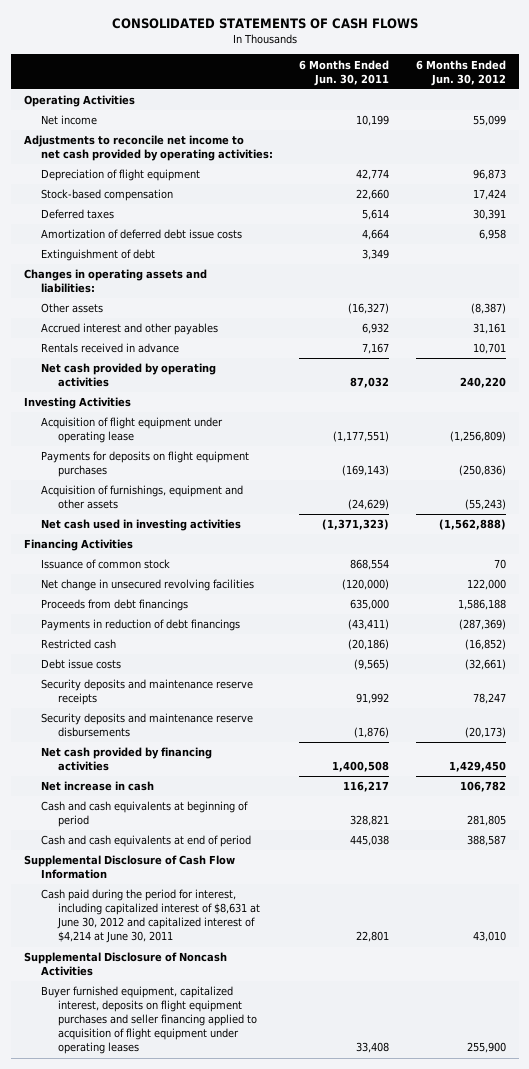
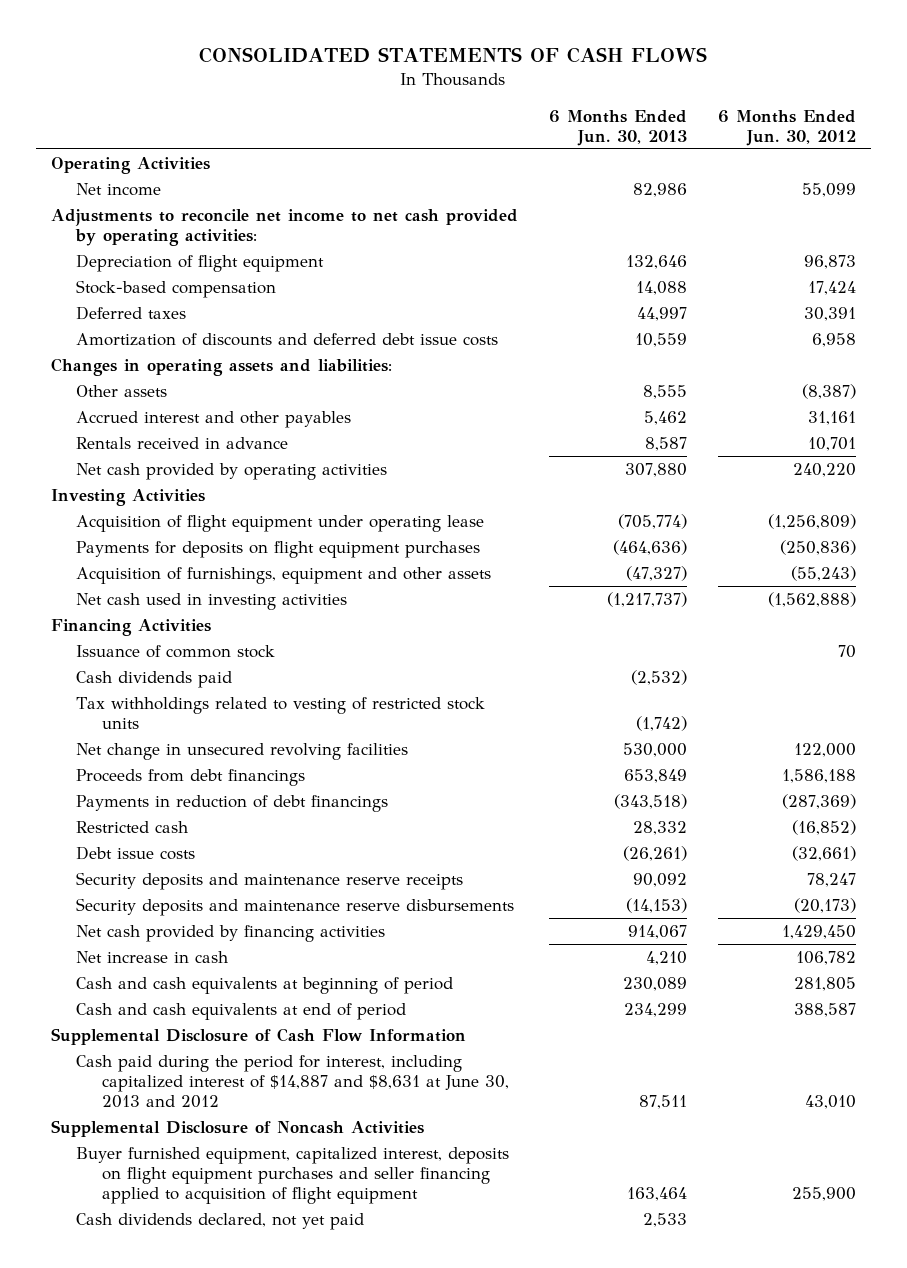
- | 6 Months Ended Jun. 30, 2011 | 6 Months Ended Jun. 30, 2012
+ | 6 Months Ended Jun. 30, 2013 | 6 Months Ended Jun. 30, 2012
- Amortization of deferred debt issue costs | 4,664 | 6,958
- Extinguishment of debt | 3,349 |
+ Amortization of discounts and deferred debt issue costs | 10,559 | 6,958
+ Cash dividends paid | (2,532) |
+ Tax withholdings related to vesting of restricted stock units | (1,742) |
- Cash paid during the period for interest, including capitalized interest of $8,631 at June 30, 2012 and capitalized interest of $4,214 at June 30, 2011 | 22,801 | 43,010
+ Cash paid during the period for interest, including capitalized interest of $14,887 and $8,631 at June 30, 2013 and 2012 | 87,511 | 43,010
- Buyer furnished equipment, capitalized interest, deposits on flight equipment purchases and seller financing applied to acquisition of flight equipment under operating leases | 33,408 | 255,900
+ Buyer furnished equipment, capitalized interest, deposits on flight equipment purchases and seller financing applied to acquisition of flight equipment | 163,464 | 255,900
+ Cash dividends declared, not yet paid | 2,533 |

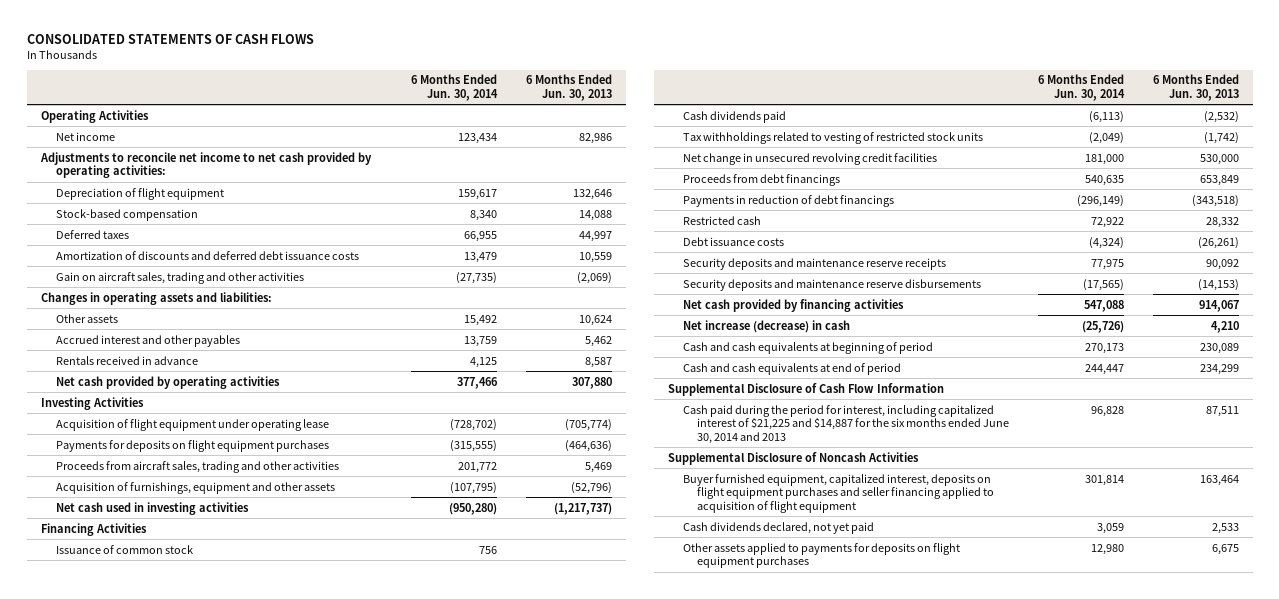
- | 6 Months Ended Jun. 30, 2013 | 6 Months Ended Jun. 30, 2012
+ | 6 Months Ended Jun. 30, 2014 | 6 Months Ended Jun. 30, 2013
- Amortization of discounts and deferred debt issue costs | 10,559 | 6,958
+ Amortization of discounts and deferred debt issuance costs | 13,479 | 10,559
+ Gain on aircraft sales, trading and other activities | (27,735) | (2,069)
- Other assets | 8,555 | (8,387)
+ Other assets | 15,492 | 10,624
- Acquisition of furnishings, equipment and other assets | (47,327) | (55,243)
+ Proceeds from aircraft sales, trading and other activities | 201,772 | 5,469
+ Acquisition of furnishings, equipment and other assets | (107,795) | (52,796)
- Net change in unsecured revolving facilities | 530,000 | 122,000
+ Net change in unsecured revolving credit facilities | 181,000 | 530,000
- Debt issue costs | (26,261) | (32,661)
+ Debt issuance costs | (4,324) | (26,261)
- Net increase in cash | 4,210 | 106,782
+ Net increase (decrease) in cash | (25,726) | 4,210
- Cash paid during the period for interest, including capitalized interest of $14,887 and $8,631 at June 30, 2013 and 2012 | 87,511 | 43,010
+ Cash paid during the period for interest, including capitalized interest of $21,225 and $14,887 for the six months ended June 30, 2014 and 2013 | 96,828 | 87,511
+ Other assets applied to payments for deposits on flight equipment purchases | 12,980 | 6,675

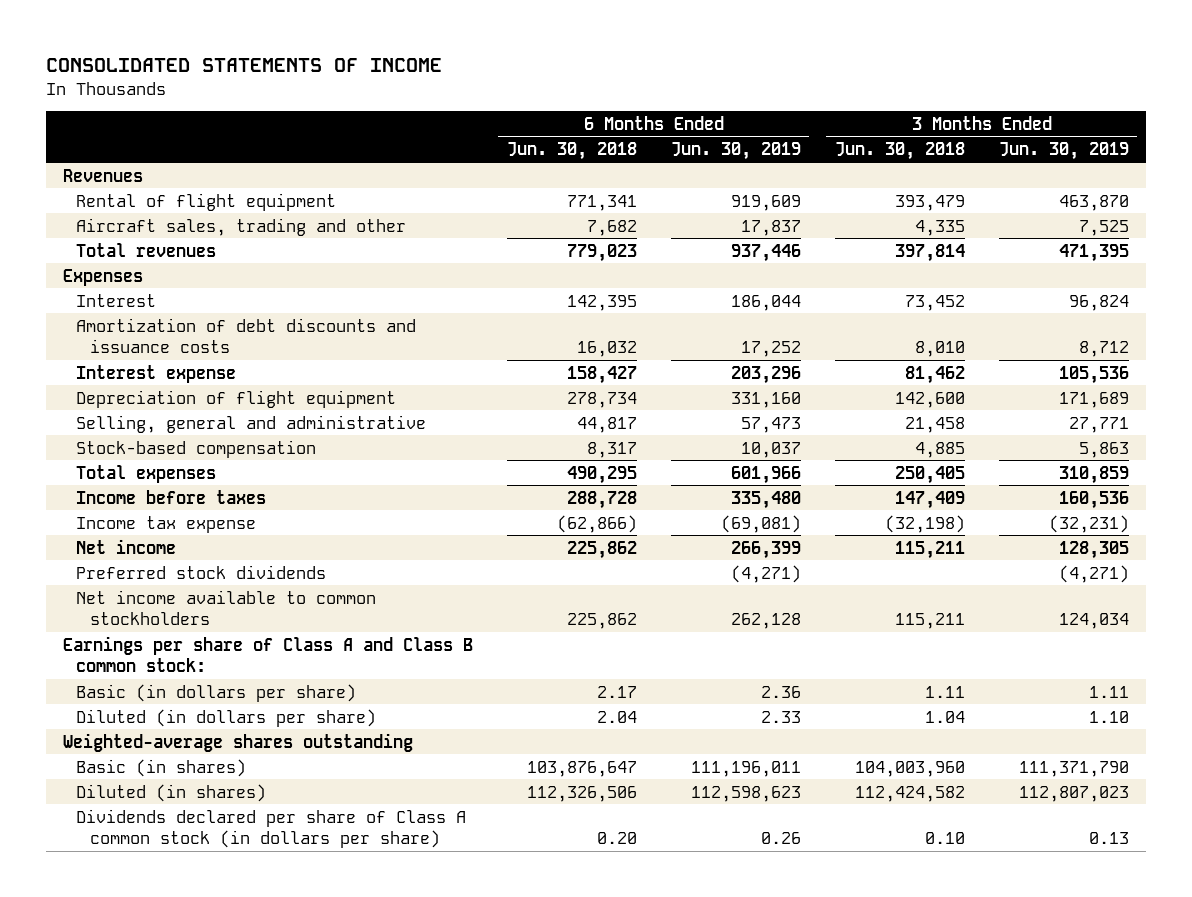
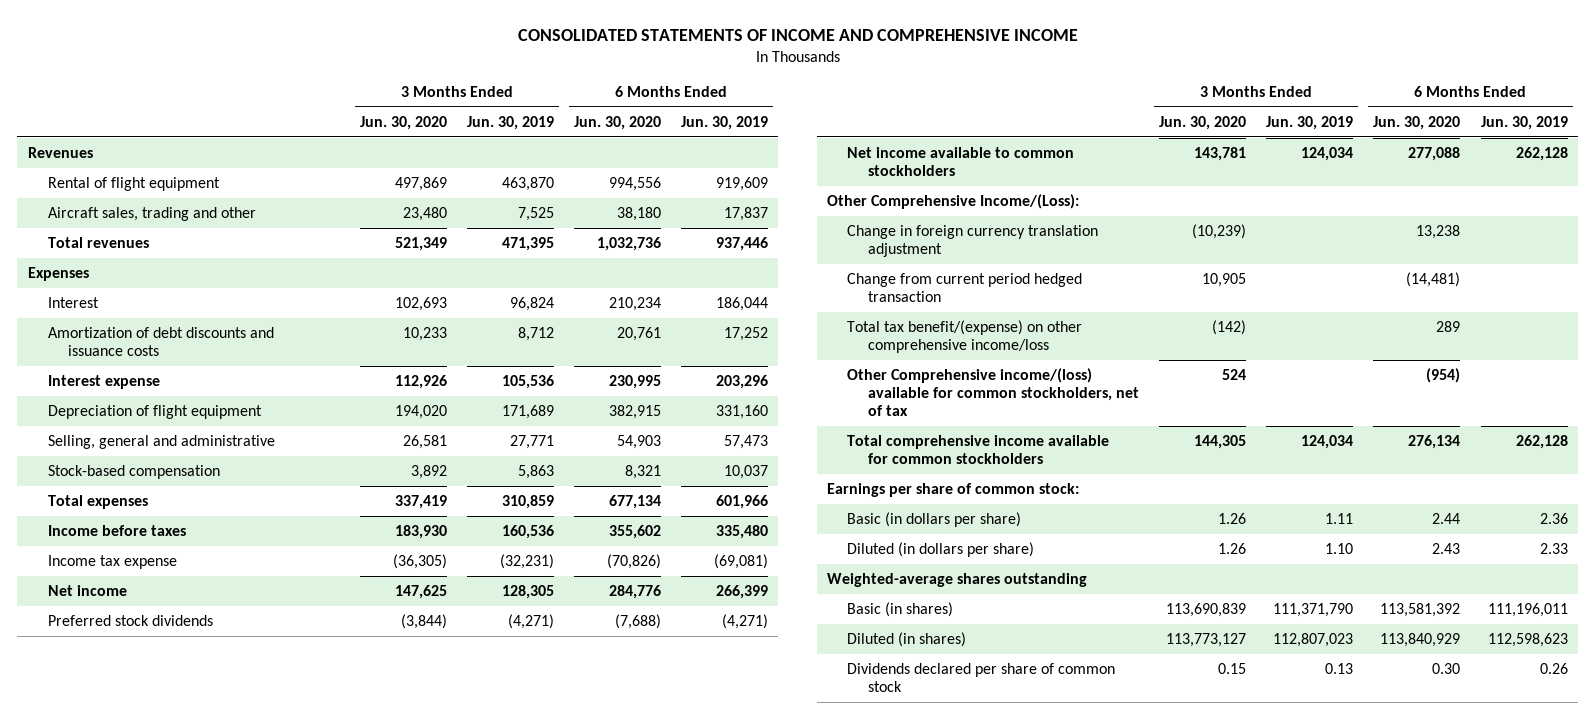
- CONSOLIDATED STATEMENTS OF INCOME
+ CONSOLIDATED STATEMENTS OF INCOME AND COMPREHENSIVE INCOME
- | 6 Months Ended Jun. 30, 2018 | 6 Months Ended Jun. 30, 2019 | 3 Months Ended Jun. 30, 2018 | 3 Months Ended Jun. 30, 2019
+ | 3 Months Ended Jun. 30, 2020 | 3 Months Ended Jun. 30, 2019 | 6 Months Ended Jun. 30, 2020 | 6 Months Ended Jun. 30, 2019
- Earnings per share of Class A and Class B common stock:
+ Other Comprehensive Income/(Loss):
+ Change in foreign currency translation adjustment | (10,239) | | 13,238 |
+ Change from current period hedged transaction | 10,905 | | (14,481) |
+ Total tax benefit/(expense) on other comprehensive income/loss | (142) | | 289 |
+ Other Comprehensive income/(loss) available for common stockholders, net of tax | 524 | | (954) |
+ Total comprehensive income available for common stockholders | 144,305 | 124,034 | 276,134 | 262,128
+ Earnings per share of common stock:
- Dividends declared per share of Class A common stock (in dollars per share) | 0.20 | 0.26 | 0.10 | 0.13
+ Dividends declared per share of common stock | 0.15 | 0.13 | 0.30 | 0.26

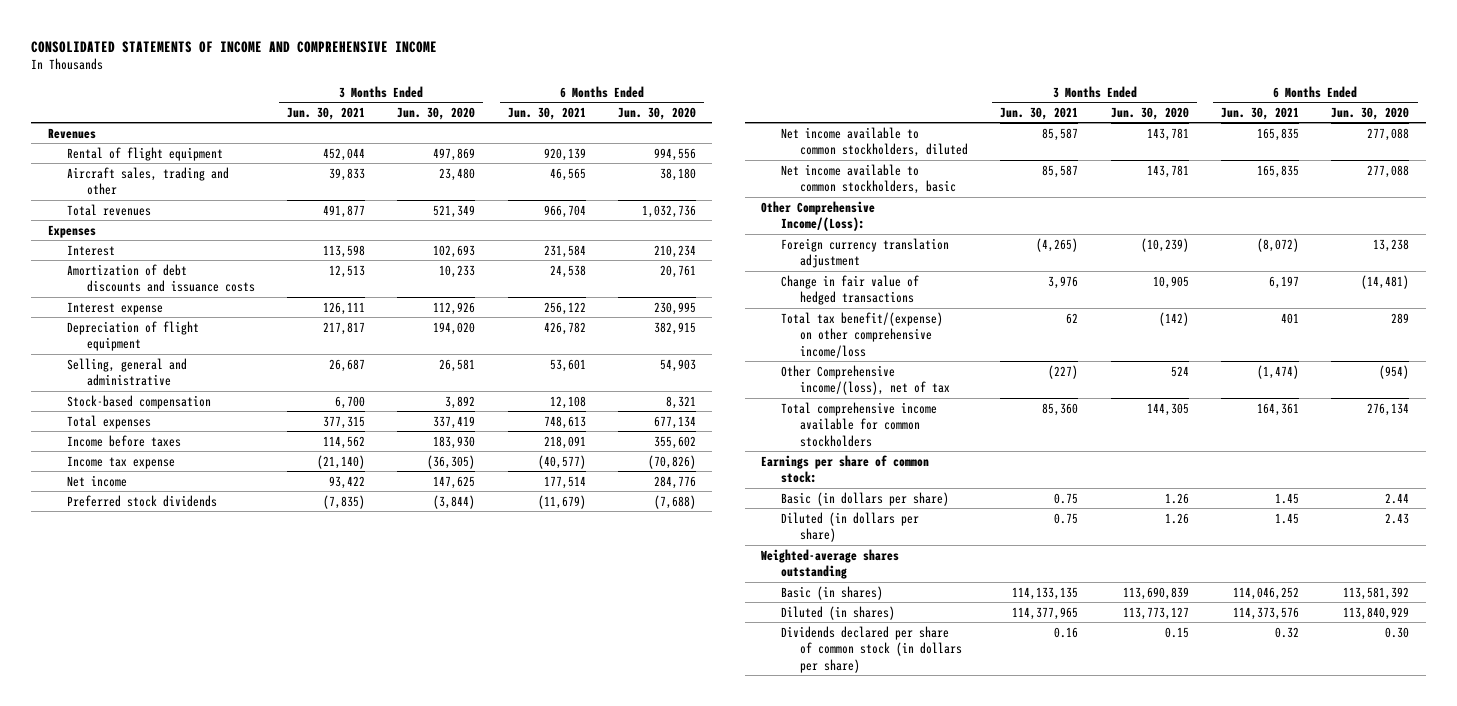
- | 3 Months Ended Jun. 30, 2020 | 3 Months Ended Jun. 30, 2019 | 6 Months Ended Jun. 30, 2020 | 6 Months Ended Jun. 30, 2019
+ | 3 Months Ended Jun. 30, 2021 | 3 Months Ended Jun. 30, 2020 | 6 Months Ended Jun. 30, 2021 | 6 Months Ended Jun. 30, 2020
- Net income available to common stockholders | 143,781 | 124,034 | 277,088 | 262,128
+ Net income available to common stockholders, diluted | 85,587 | 143,781 | 165,835 | 277,088
+ Net income available to common stockholders, basic | 85,587 | 143,781 | 165,835 | 277,088
- Change in foreign currency translation adjustment | (10,239) | | 13,238 |
- Change from current period hedged transaction | 10,905 | | (14,481) |
+ Foreign currency translation adjustment | (4,265) | (10,239) | (8,072) | 13,238
+ Change in fair value of hedged transactions | 3,976 | 10,905 | 6,197 | (14,481)
- Other Comprehensive income/(loss) available for common stockholders, net of tax | 524 | | (954) |
+ Other Comprehensive income/(loss), net of tax | (227) | 524 | (1,474) | (954)
- Dividends declared per share of common stock | 0.15 | 0.13 | 0.30 | 0.26
+ Dividends declared per share of common stock (in dollars per share) | 0.16 | 0.15 | 0.32 | 0.30

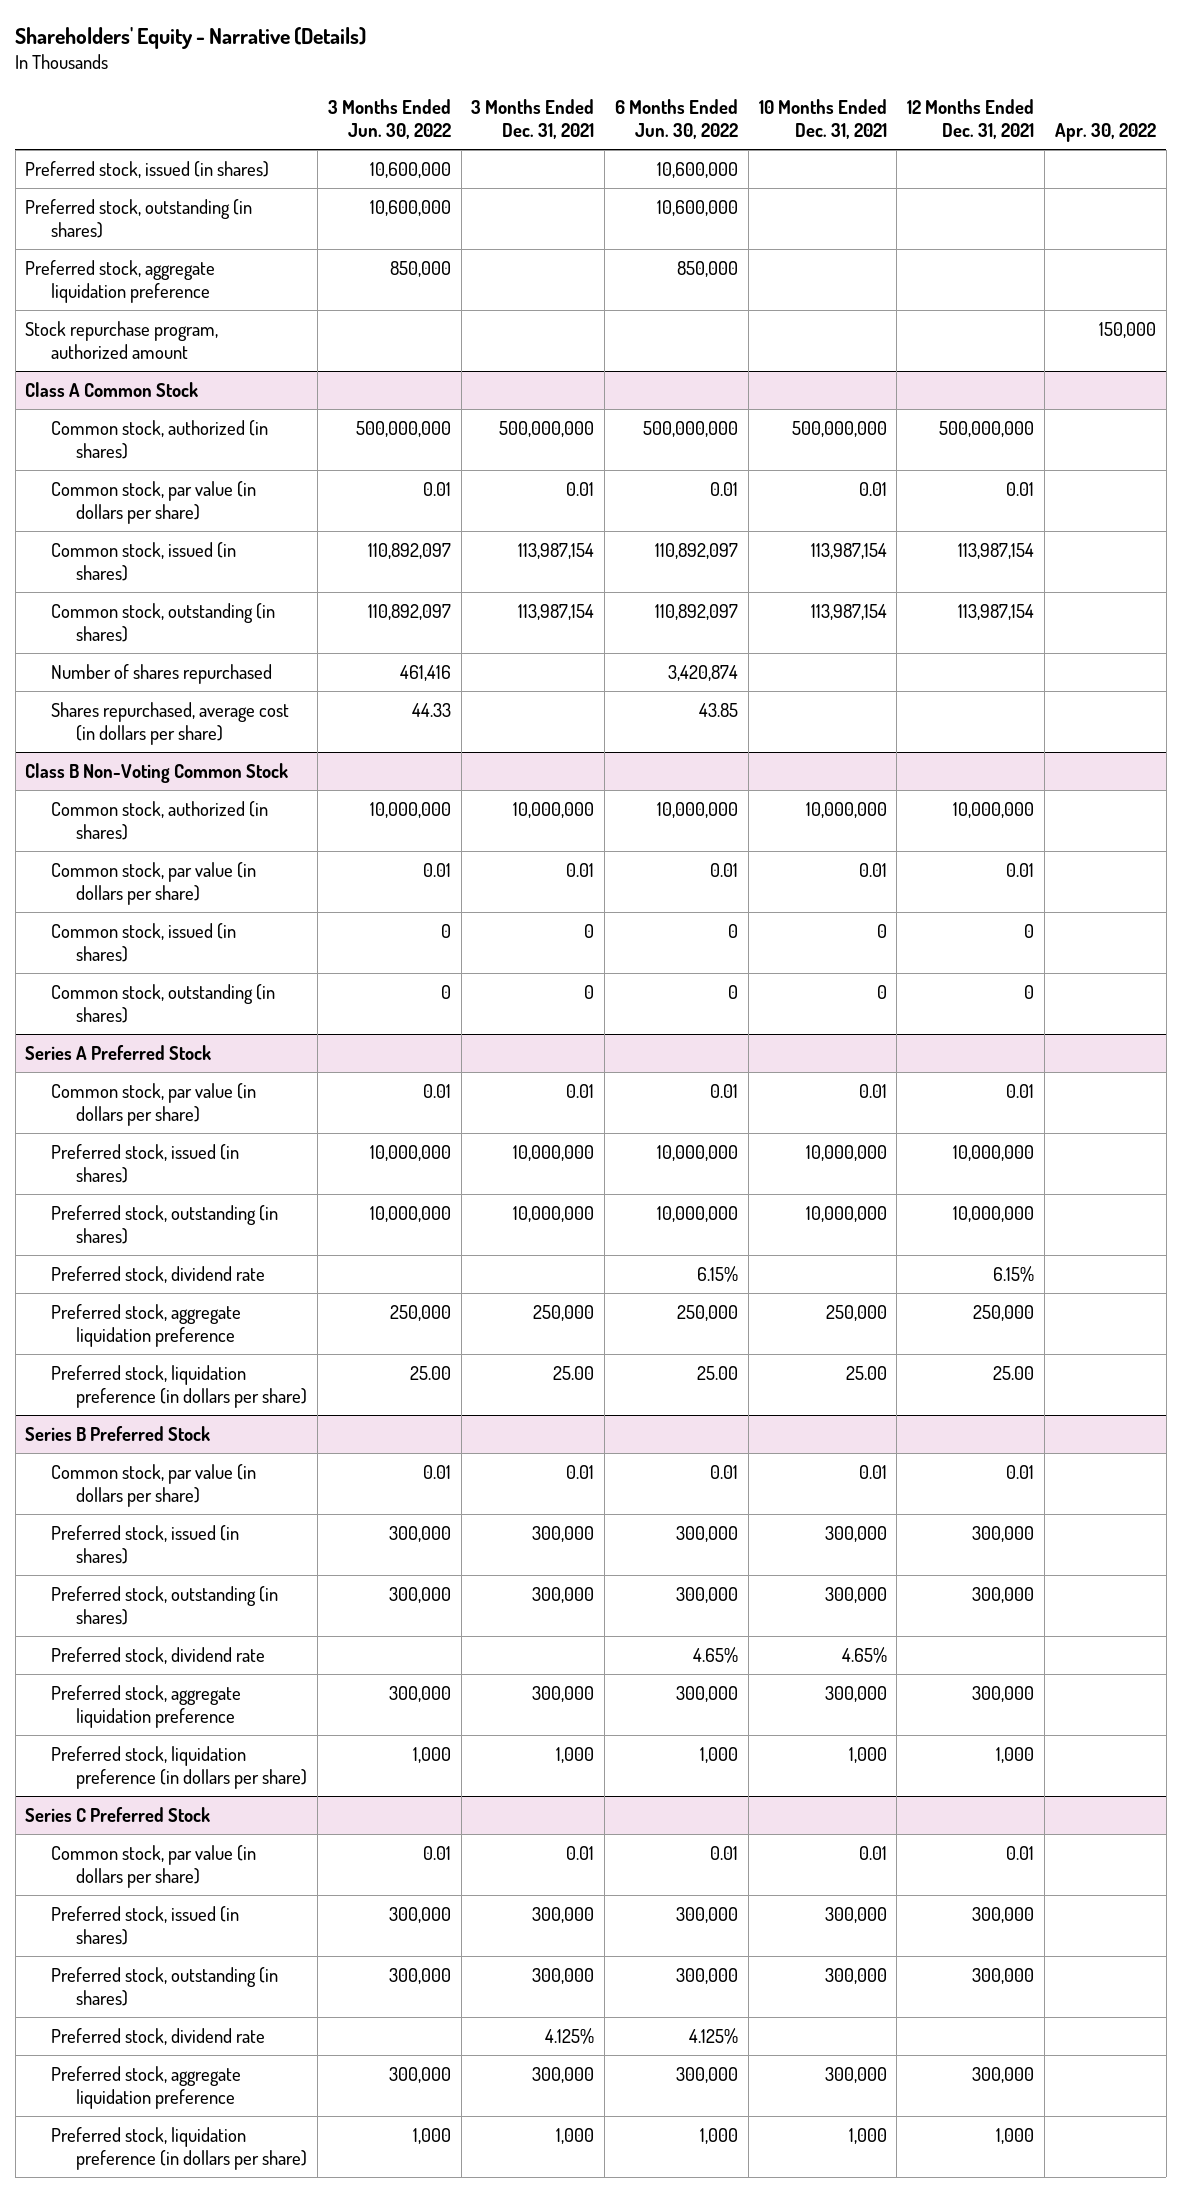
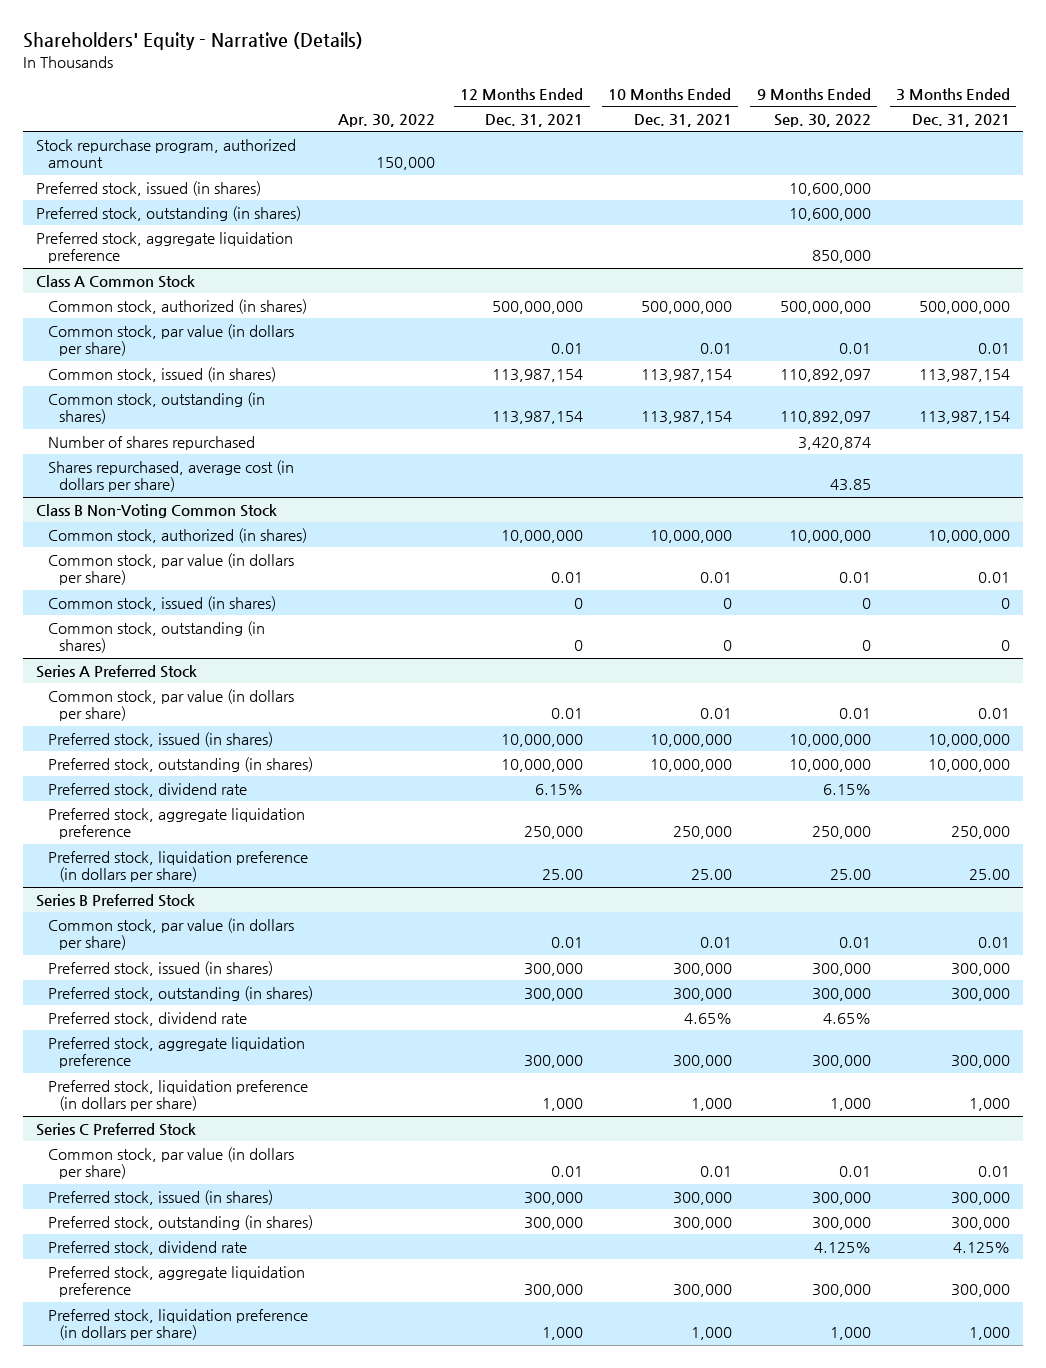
- | 3 Months Ended Jun. 30, 2022 | 3 Months Ended Dec. 31, 2021 | 6 Months Ended Jun. 30, 2022 | 10 Months Ended Dec. 31, 2021 | 12 Months Ended Dec. 31, 2021 | Apr. 30, 2022
+ | Apr. 30, 2022 | 12 Months Ended Dec. 31, 2021 | 10 Months Ended Dec. 31, 2021 | 9 Months Ended Sep. 30, 2022 | 3 Months Ended Dec. 31, 2021
moved up: Stock repurchase program, authorized amount | 150,000 | | | |

